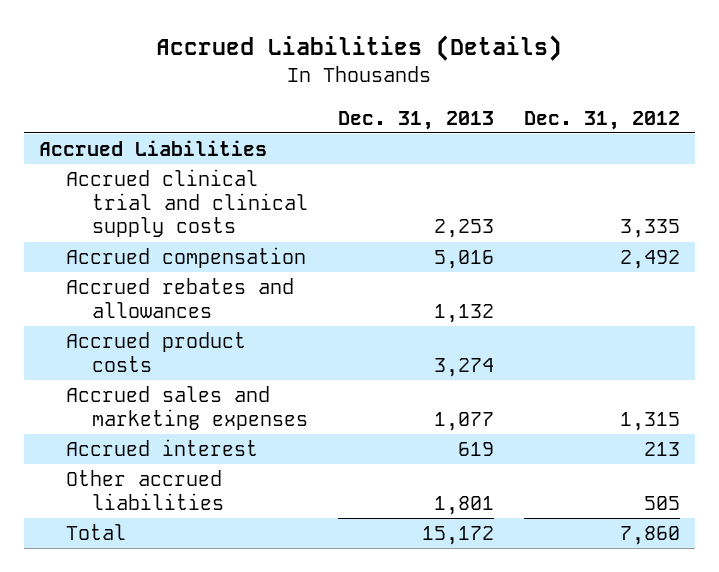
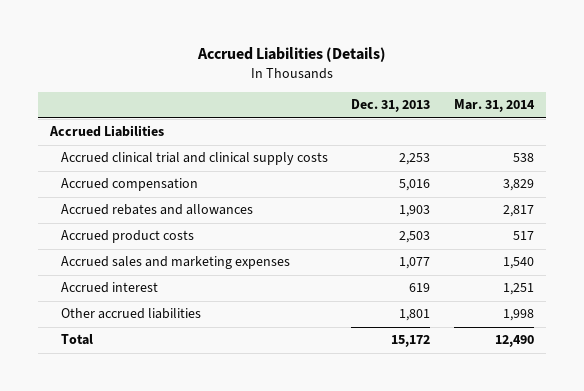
- | Dec. 31, 2013 | Dec. 31, 2012
+ | Dec. 31, 2013 | Mar. 31, 2014
- Accrued rebates and allowances | 1,132 |
- Accrued product costs | 3,274 |
+ Accrued rebates and allowances | 1,903 | 2,817
+ Accrued product costs | 2,503 | 517

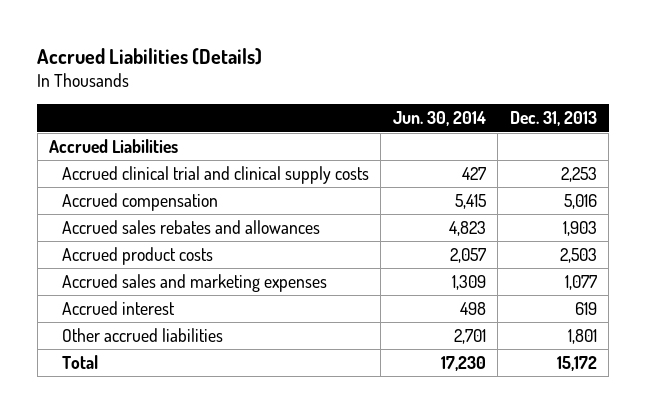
- | Dec. 31, 2013 | Mar. 31, 2014
+ | Jun. 30, 2014 | Dec. 31, 2013
- Accrued rebates and allowances | 1,903 | 2,817
+ Accrued sales rebates and allowances | 4,823 | 1,903

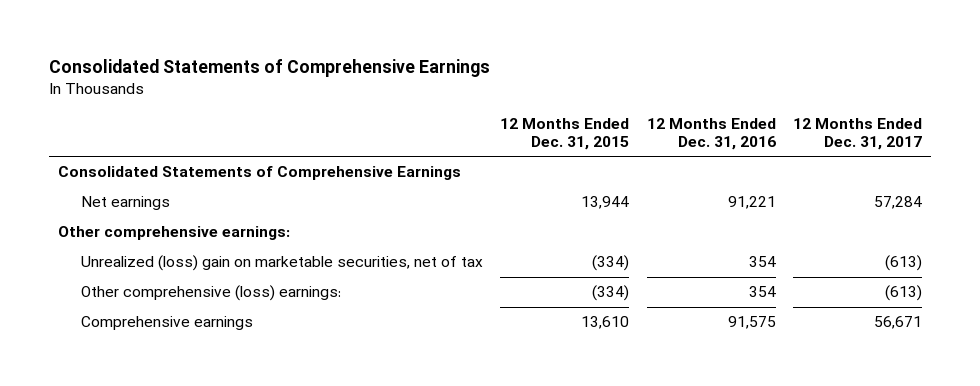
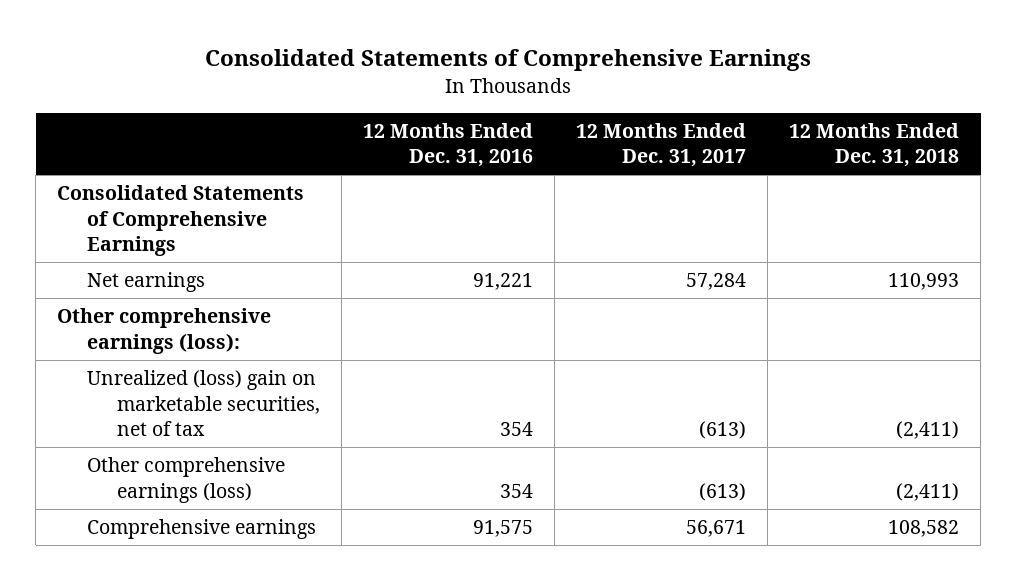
- | 12 Months Ended Dec. 31, 2015 | 12 Months Ended Dec. 31, 2016 | 12 Months Ended Dec. 31, 2017
+ | 12 Months Ended Dec. 31, 2016 | 12 Months Ended Dec. 31, 2017 | 12 Months Ended Dec. 31, 2018
- Other comprehensive earnings:
+ Other comprehensive earnings (loss):
- Other comprehensive (loss) earnings: | (334) | 354 | (613)
+ Other comprehensive earnings (loss) | 354 | (613) | (2,411)

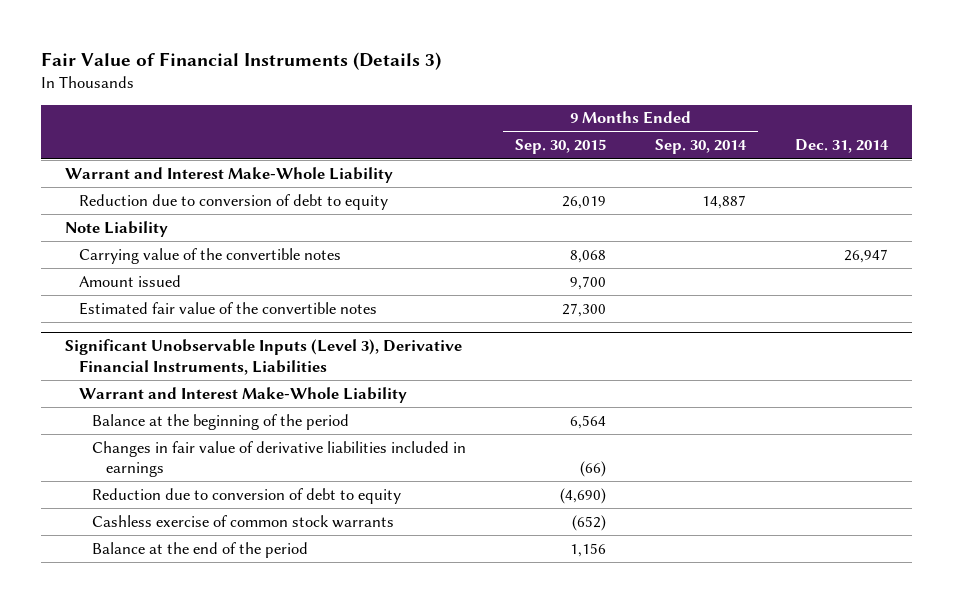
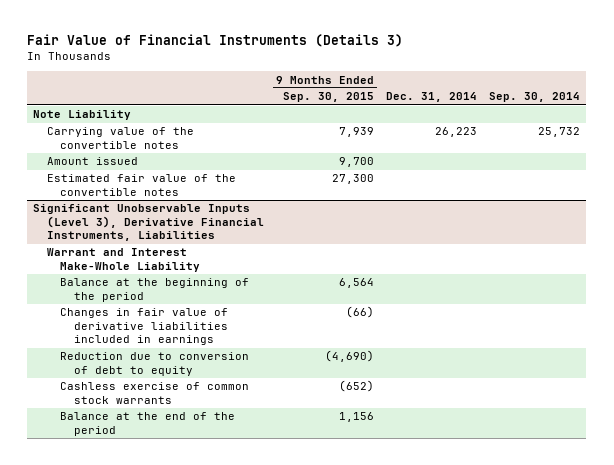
- | 9 Months Ended Sep. 30, 2015 | 9 Months Ended Sep. 30, 2014 | Dec. 31, 2014
+ | 9 Months Ended Sep. 30, 2015 | Dec. 31, 2014 | Sep. 30, 2014
- Warrant and Interest Make-Whole Liability
- Reduction due to conversion of debt to equity | 26,019 | 14,887 |
- Carrying value of the convertible notes | 8,068 | | 26,947
+ Carrying value of the convertible notes | 7,939 | 26,223 | 25,732

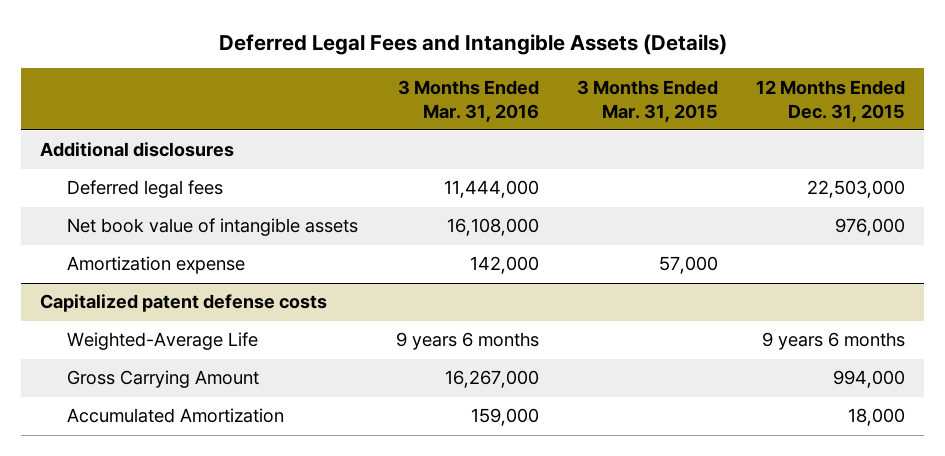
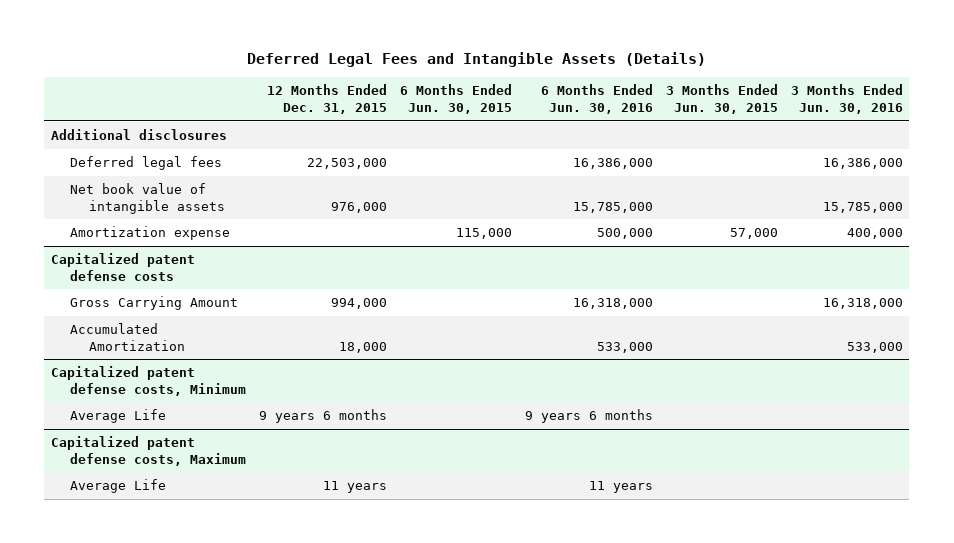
- | 3 Months Ended Mar. 31, 2016 | 3 Months Ended Mar. 31, 2015 | 12 Months Ended Dec. 31, 2015
+ | 12 Months Ended Dec. 31, 2015 | 6 Months Ended Jun. 30, 2015 | 6 Months Ended Jun. 30, 2016 | 3 Months Ended Jun. 30, 2015 | 3 Months Ended Jun. 30, 2016
@ Capitalized patent defense costs
- Weighted-Average Life | 9 years 6 months | | 9 years 6 months
+ Capitalized patent defense costs, Minimum
+ Average Life | 9 years 6 months | | 9 years 6 months | |
+ Capitalized patent defense costs, Maximum
+ Average Life | 11 years | | 11 years | |

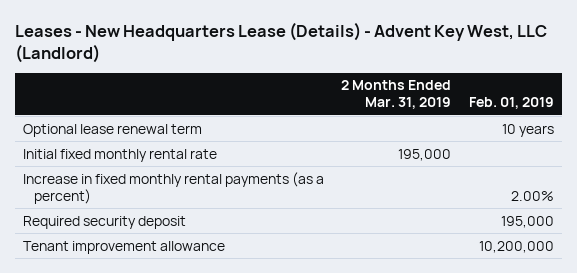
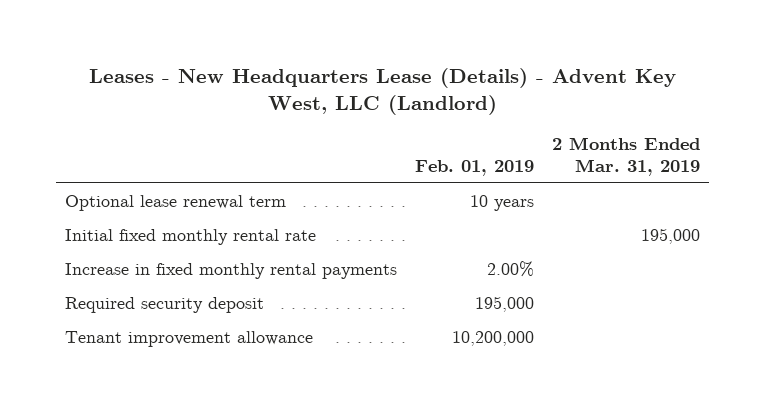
- | 2 Months Ended Mar. 31, 2019 | Feb. 01, 2019
+ | Feb. 01, 2019 | 2 Months Ended Mar. 31, 2019
- Increase in fixed monthly rental payments (as a percent) | | 2.00%
+ Increase in fixed monthly rental payments | 2.00% |

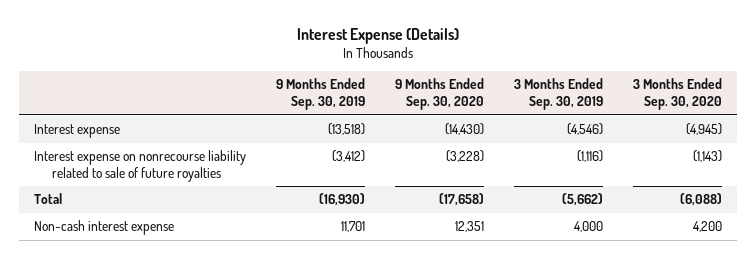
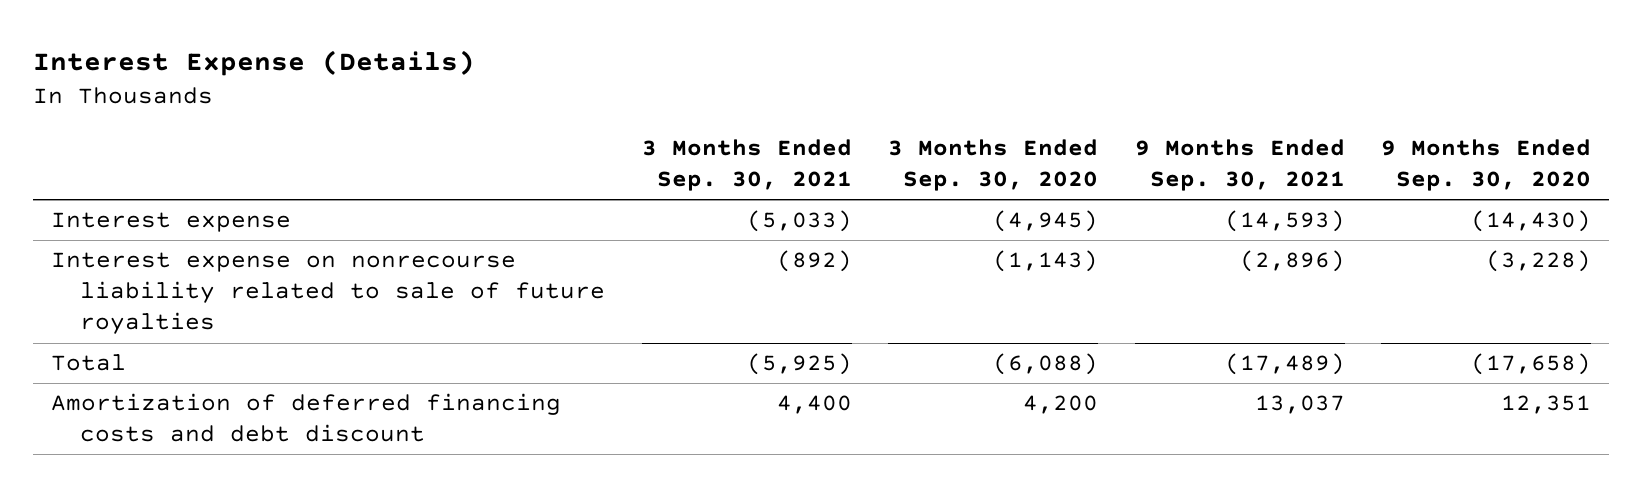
- | 9 Months Ended Sep. 30, 2019 | 9 Months Ended Sep. 30, 2020 | 3 Months Ended Sep. 30, 2019 | 3 Months Ended Sep. 30, 2020
+ | 3 Months Ended Sep. 30, 2021 | 3 Months Ended Sep. 30, 2020 | 9 Months Ended Sep. 30, 2021 | 9 Months Ended Sep. 30, 2020
- Non-cash interest expense | 11,701 | 12,351 | 4,000 | 4,200
+ Amortization of deferred financing costs and debt discount | 4,400 | 4,200 | 13,037 | 12,351

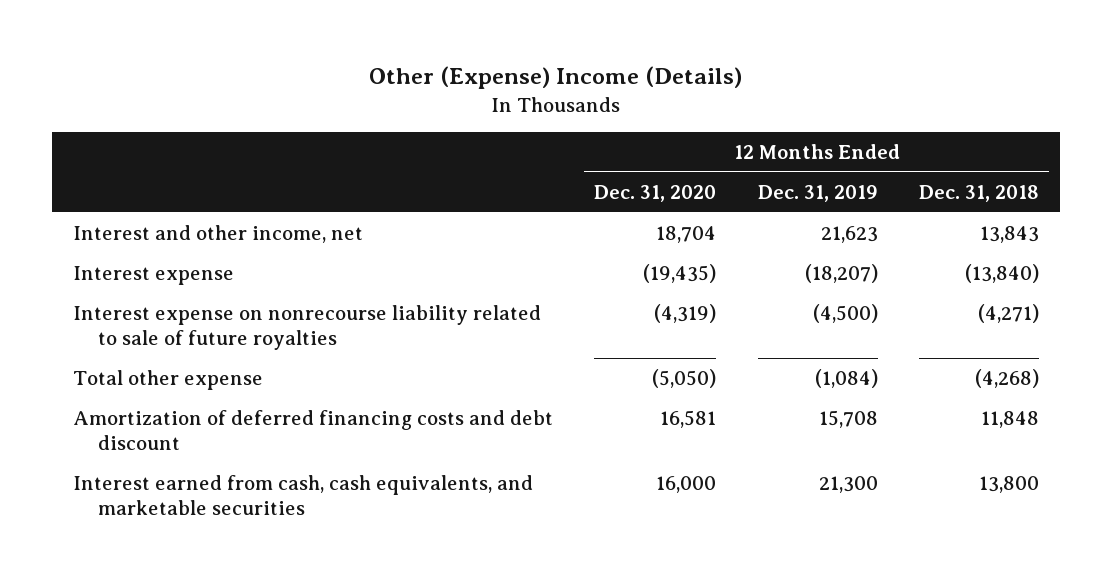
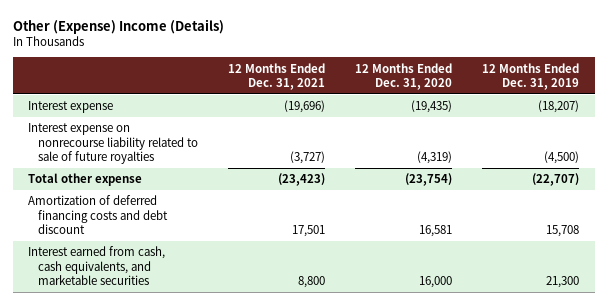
- | 12 Months Ended Dec. 31, 2020 | 12 Months Ended Dec. 31, 2019 | 12 Months Ended Dec. 31, 2018
+ | 12 Months Ended Dec. 31, 2021 | 12 Months Ended Dec. 31, 2020 | 12 Months Ended Dec. 31, 2019
- Interest and other income, net | 18,704 | 21,623 | 13,843
- Total other expense | (5,050) | (1,084) | (4,268)
+ Total other expense | (23,423) | (23,754) | (22,707)

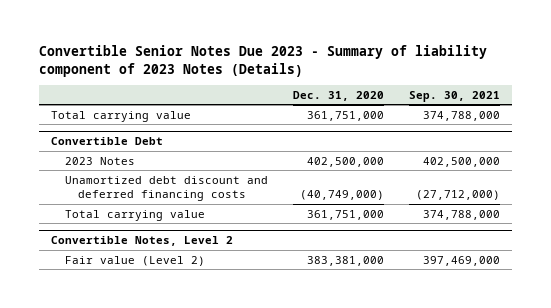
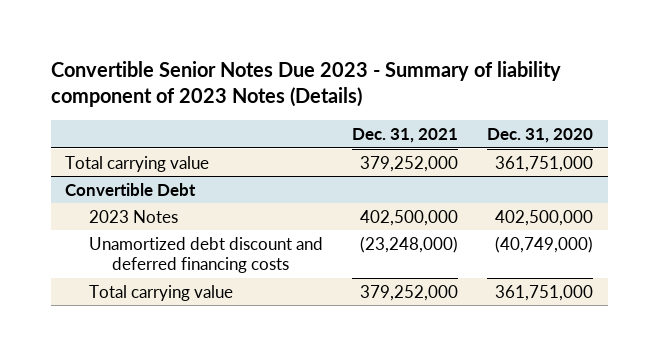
- | Dec. 31, 2020 | Sep. 30, 2021
+ | Dec. 31, 2021 | Dec. 31, 2020
- Convertible Notes, Level 2
- Fair value (Level 2) | 383,381,000 | 397,469,000

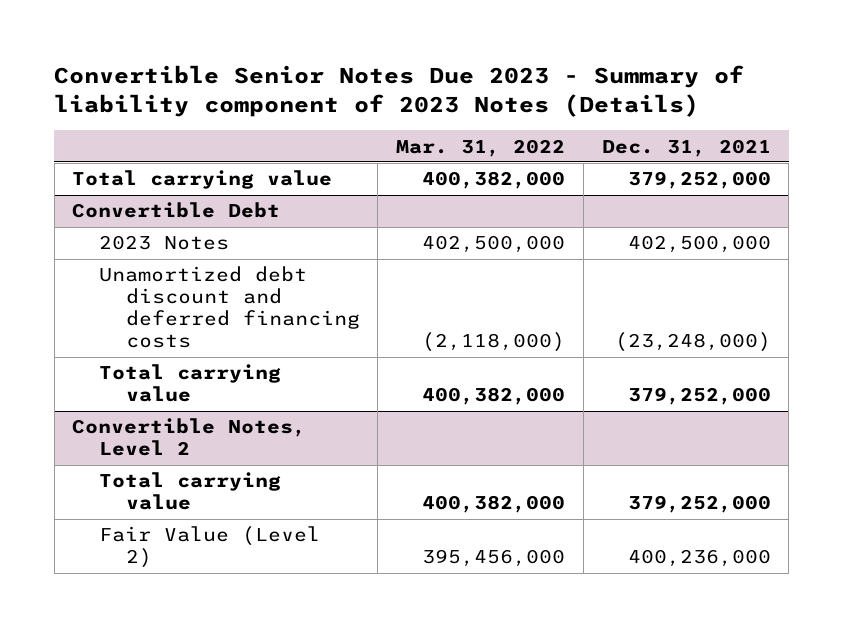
- | Dec. 31, 2021 | Dec. 31, 2020
+ | Mar. 31, 2022 | Dec. 31, 2021
+ Convertible Notes, Level 2
+ Total carrying value | 400,382,000 | 379,252,000
+ Fair Value (Level 2) | 395,456,000 | 400,236,000

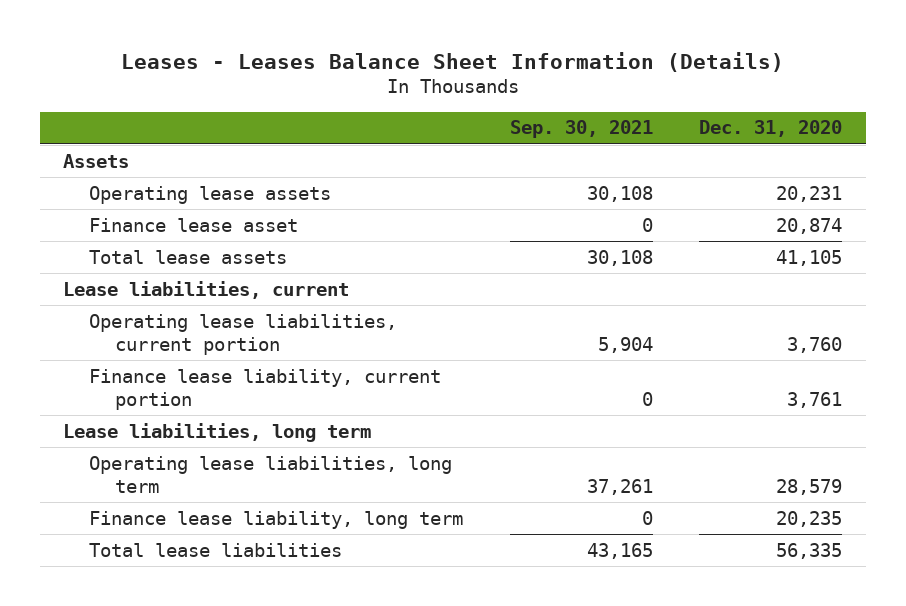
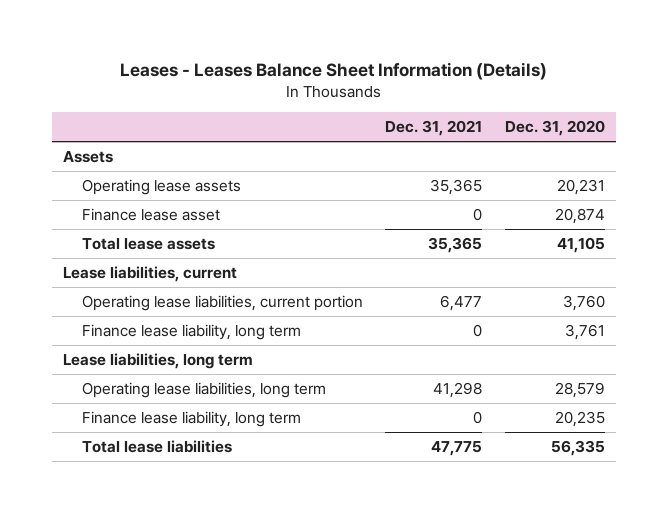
- | Sep. 30, 2021 | Dec. 31, 2020
+ | Dec. 31, 2021 | Dec. 31, 2020
- Finance lease liability, current portion | 0 | 3,761
+ Finance lease liability, long term | 0 | 3,761

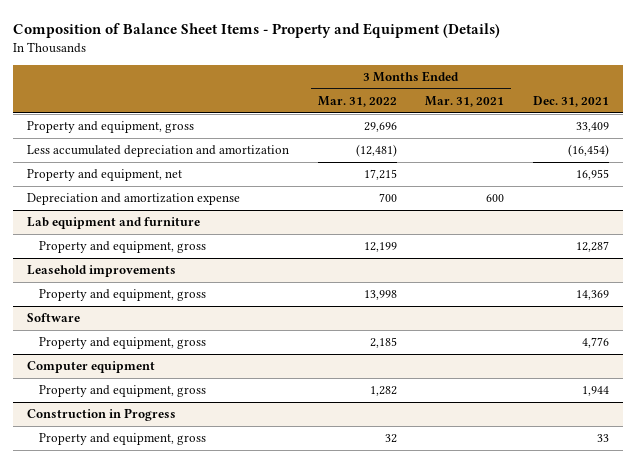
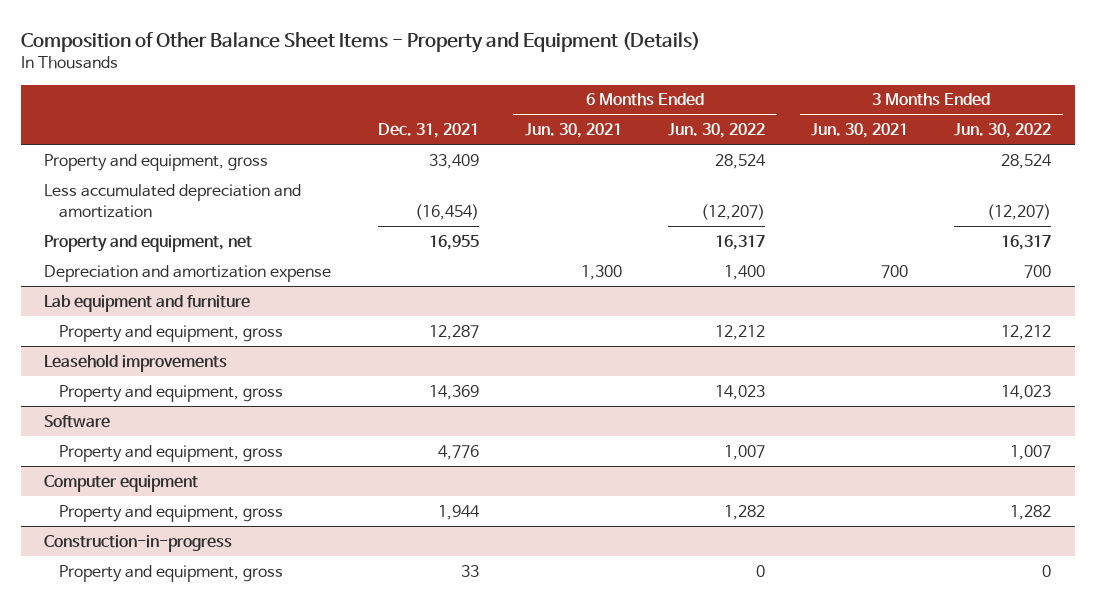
- Composition of Balance Sheet Items - Property and Equipment (Details)
+ Composition of Other Balance Sheet Items - Property and Equipment (Details)
- | 3 Months Ended Mar. 31, 2022 | 3 Months Ended Mar. 31, 2021 | Dec. 31, 2021
+ | Dec. 31, 2021 | 6 Months Ended Jun. 30, 2021 | 6 Months Ended Jun. 30, 2022 | 3 Months Ended Jun. 30, 2021 | 3 Months Ended Jun. 30, 2022
- Construction in Progress
+ Construction-in-progress

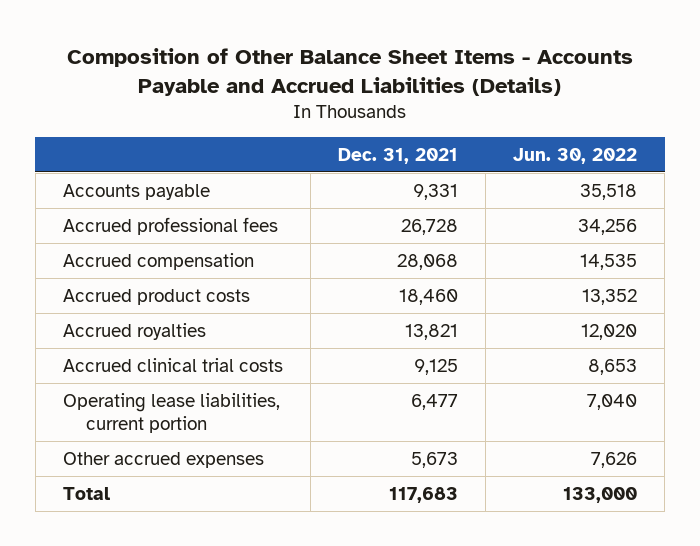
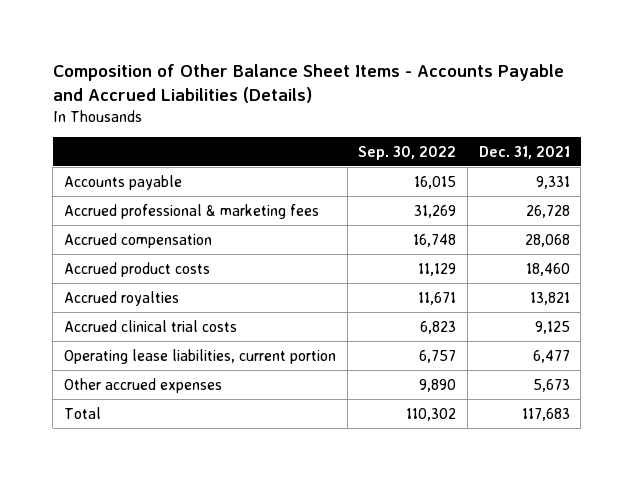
- | Dec. 31, 2021 | Jun. 30, 2022
+ | Sep. 30, 2022 | Dec. 31, 2021
- Accrued professional fees | 26,728 | 34,256
+ Accrued professional & marketing fees | 31,269 | 26,728

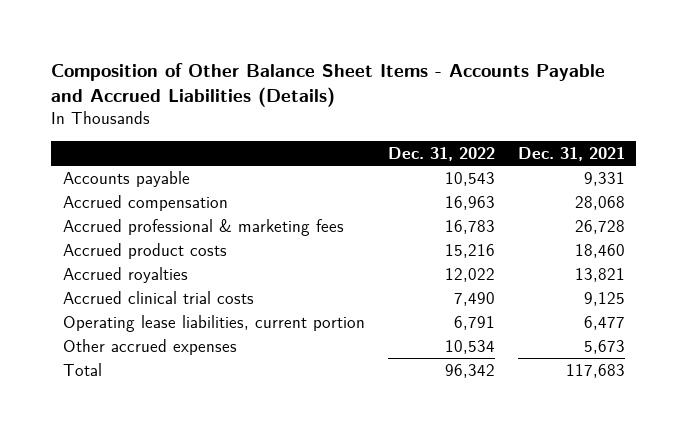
- | Sep. 30, 2022 | Dec. 31, 2021
+ | Dec. 31, 2022 | Dec. 31, 2021
moved down: Accrued professional & marketing fees | 16,783 | 26,728

